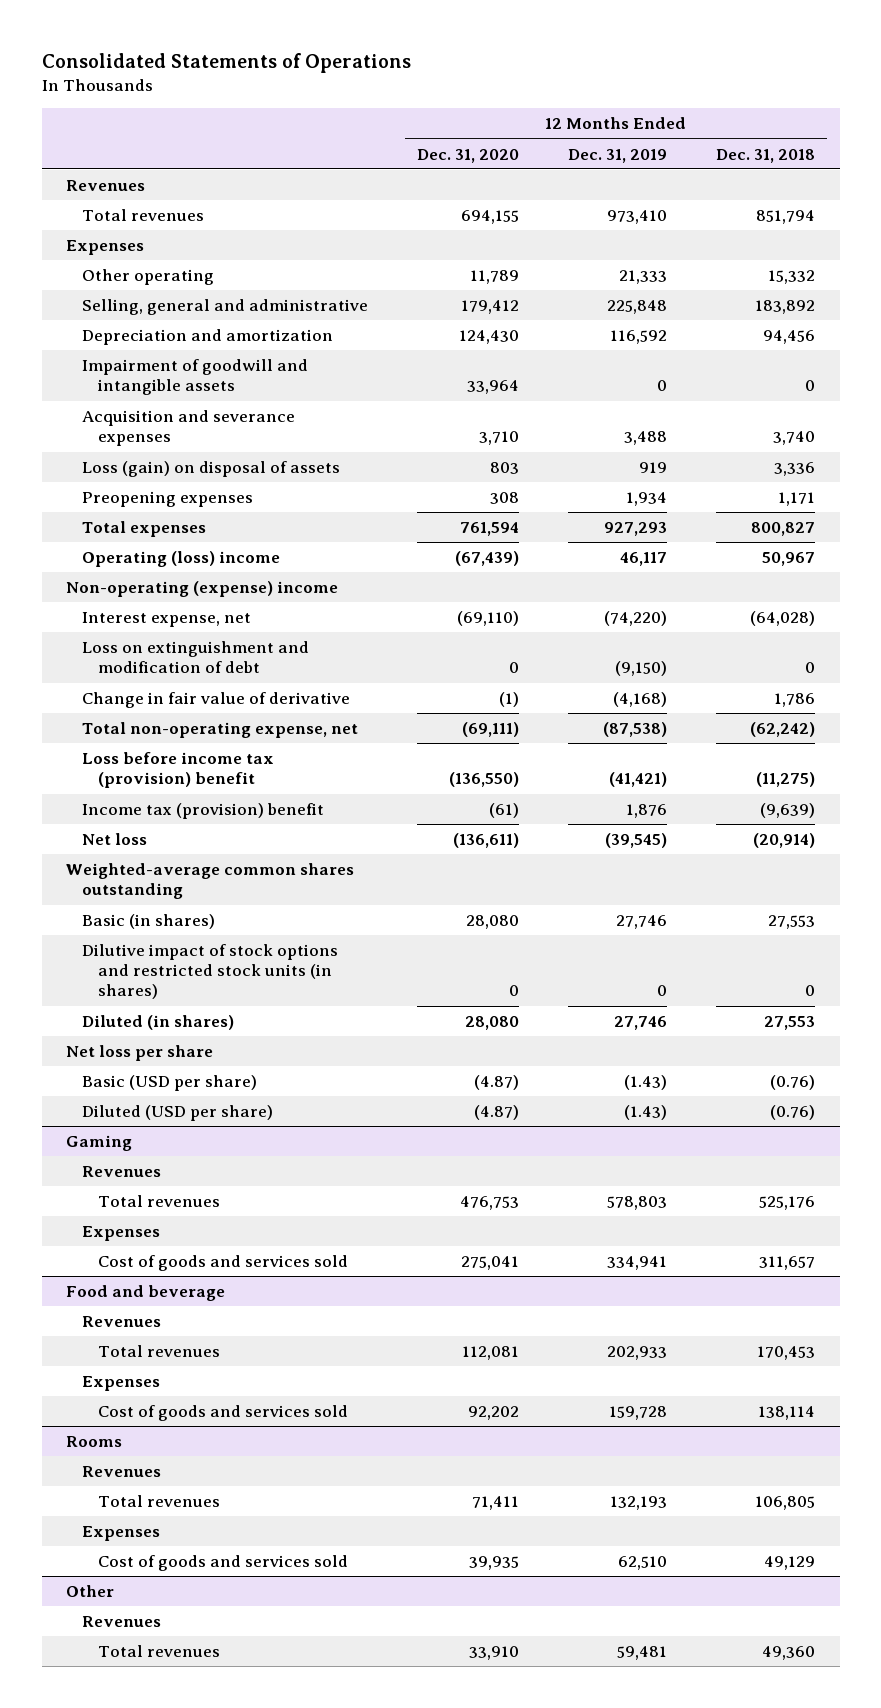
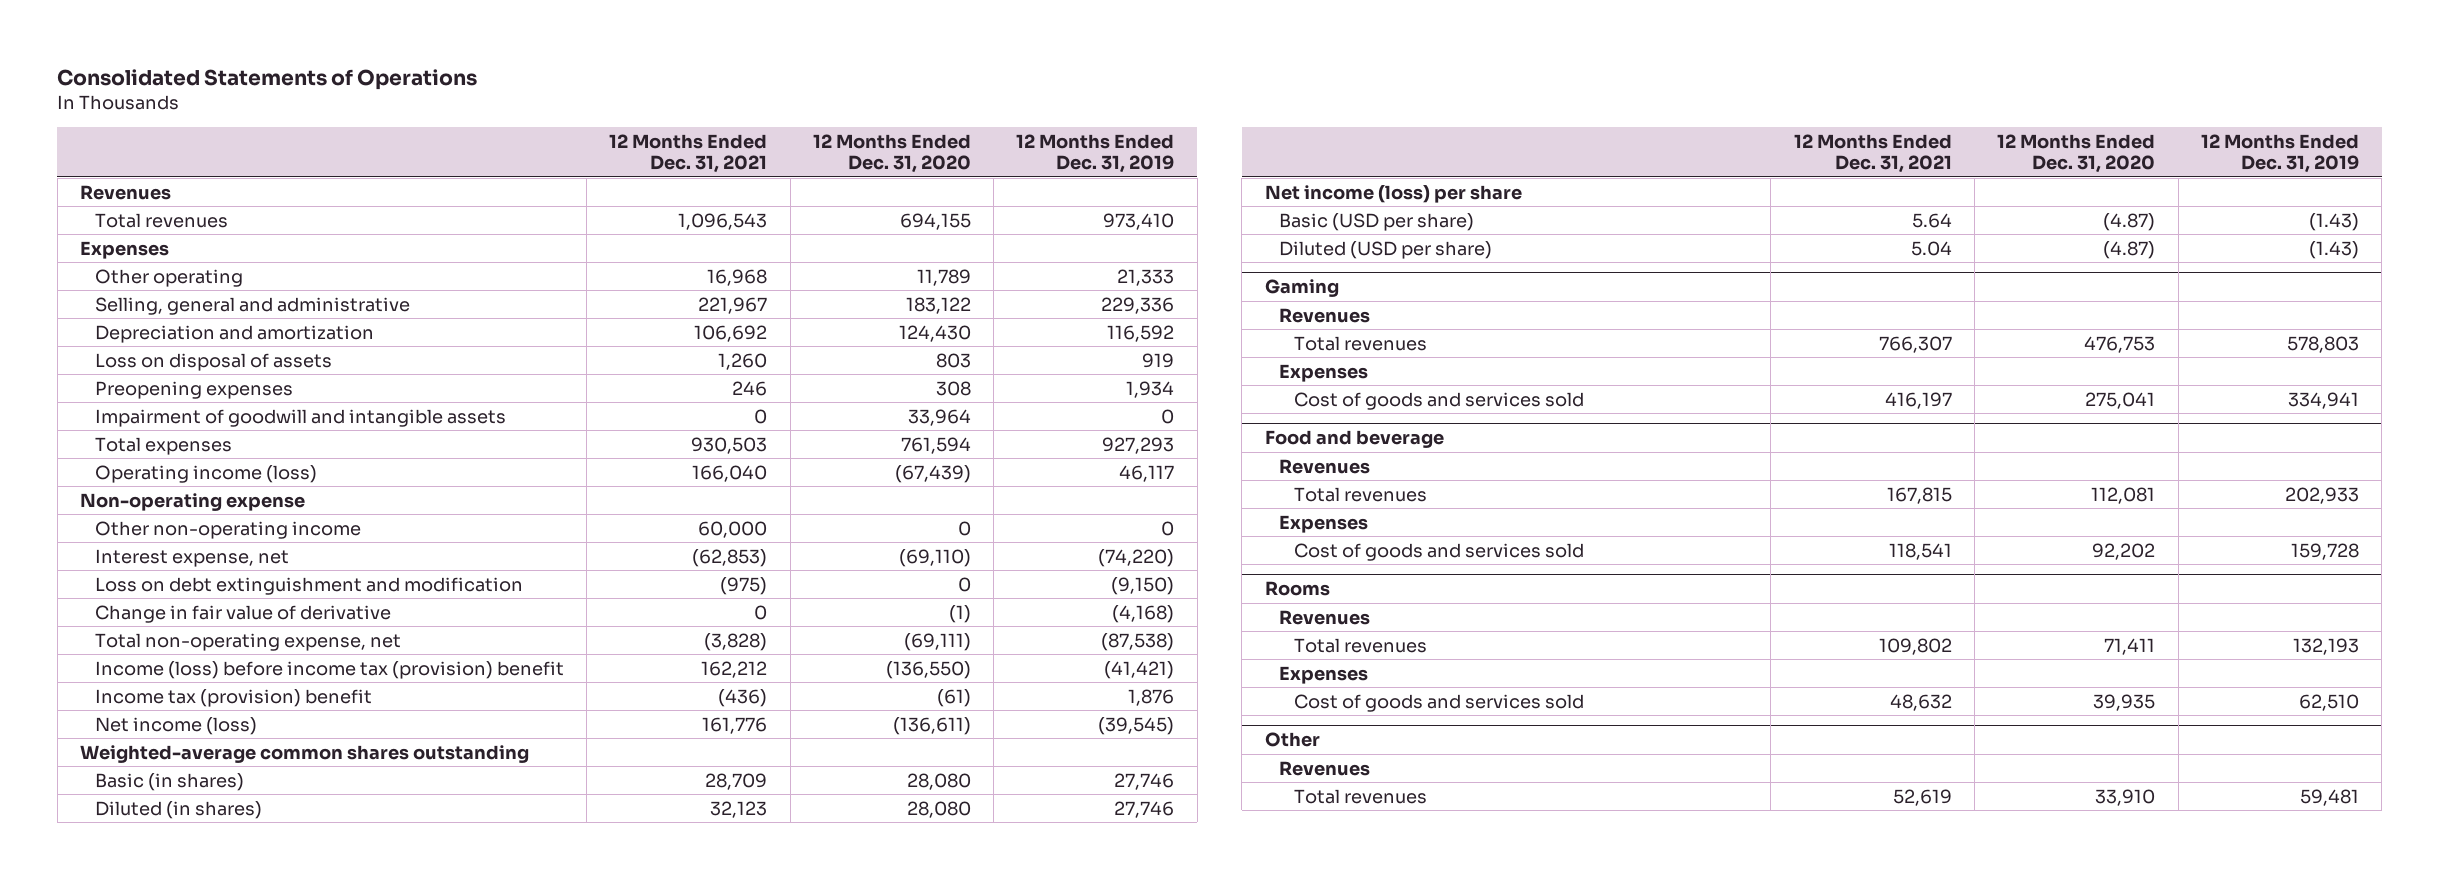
- | 12 Months Ended Dec. 31, 2020 | 12 Months Ended Dec. 31, 2019 | 12 Months Ended Dec. 31, 2018
+ | 12 Months Ended Dec. 31, 2021 | 12 Months Ended Dec. 31, 2020 | 12 Months Ended Dec. 31, 2019
- Selling, general and administrative | 179,412 | 225,848 | 183,892
+ Selling, general and administrative | 221,967 | 183,122 | 229,336
- Acquisition and severance expenses | 3,710 | 3,488 | 3,740
- Loss (gain) on disposal of assets | 803 | 919 | 3,336
+ Loss on disposal of assets | 1,260 | 803 | 919
moved down: Impairment of goodwill and intangible assets | 0 | 33,964 | 0
- Operating (loss) income | (67,439) | 46,117 | 50,967
- Non-operating (expense) income
+ Operating income (loss) | 166,040 | (67,439) | 46,117
+ Non-operating expense
+ Other non-operating income | 60,000 | 0 | 0
- Loss on extinguishment and modification of debt | 0 | (9,150) | 0
+ Loss on debt extinguishment and modification | (975) | 0 | (9,150)
- Loss before income tax (provision) benefit | (136,550) | (41,421) | (11,275)
+ Income (loss) before income tax (provision) benefit | 162,212 | (136,550) | (41,421)
- Net loss | (136,611) | (39,545) | (20,914)
+ Net income (loss) | 161,776 | (136,611) | (39,545)
- Dilutive impact of stock options and restricted stock units (in shares) | 0 | 0 | 0
- Net loss per share
+ Net income (loss) per share

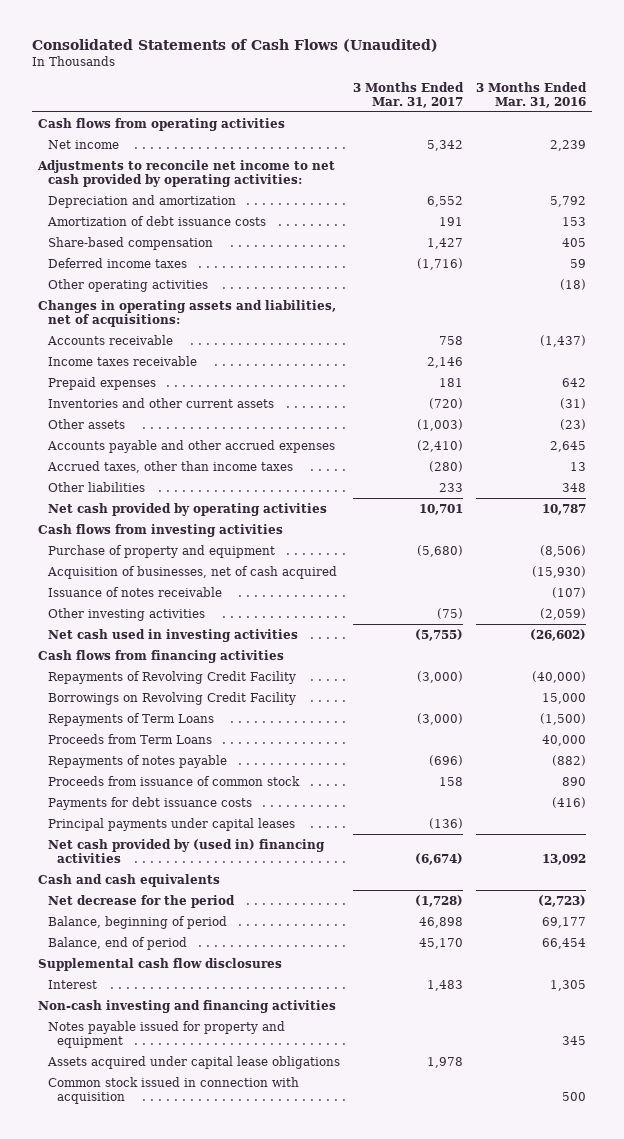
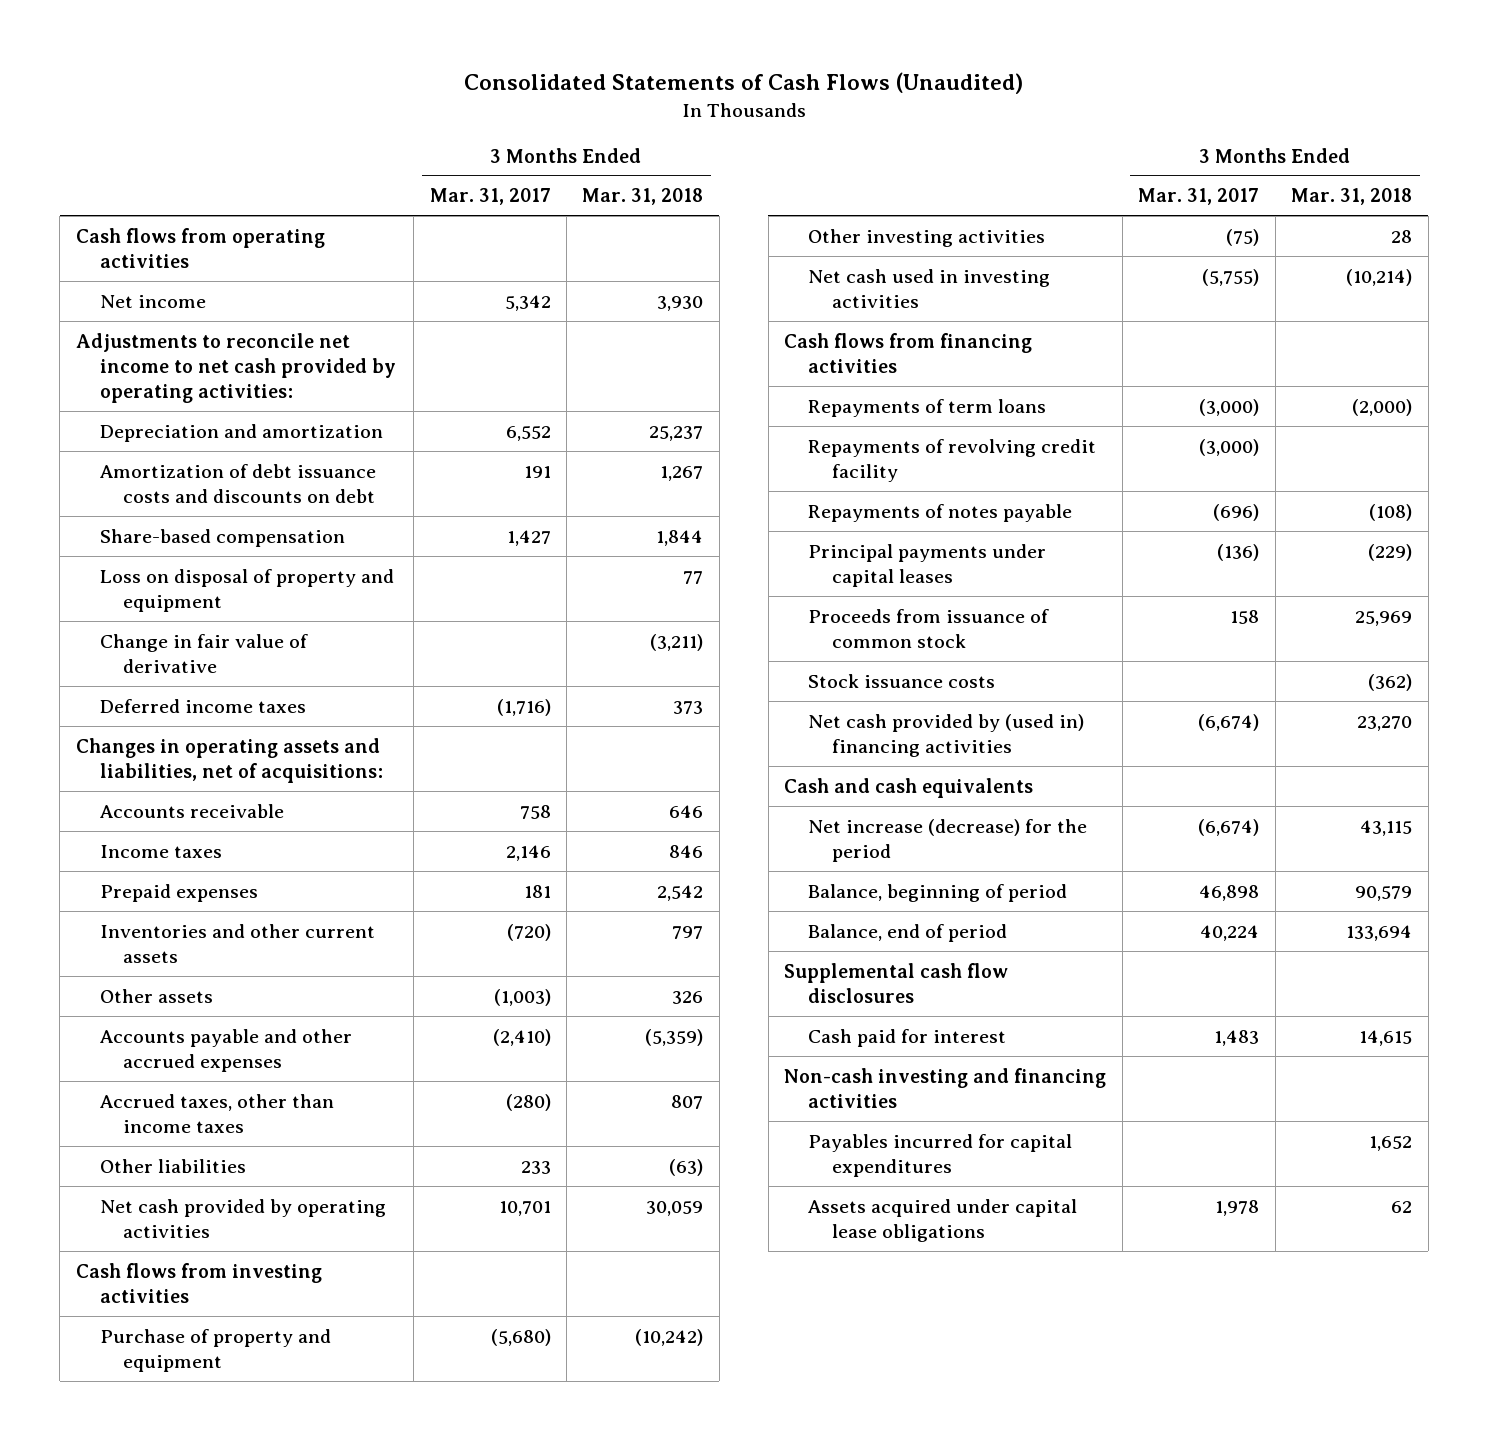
- | 3 Months Ended Mar. 31, 2017 | 3 Months Ended Mar. 31, 2016
+ | 3 Months Ended Mar. 31, 2017 | 3 Months Ended Mar. 31, 2018
- Amortization of debt issuance costs | 191 | 153
+ Amortization of debt issuance costs and discounts on debt | 191 | 1,267
+ Loss on disposal of property and equipment | | 77
+ Change in fair value of derivative | | (3,211)
- Other operating activities | | (18)
- Income taxes receivable | 2,146 |
+ Income taxes | 2,146 | 846
- Acquisition of businesses, net of cash acquired | | (15,930)
- Issuance of notes receivable | | (107)
- Repayments of Revolving Credit Facility | (3,000) | (40,000)
- Borrowings on Revolving Credit Facility | | 15,000
- Repayments of Term Loans | (3,000) | (1,500)
- Proceeds from Term Loans | | 40,000
+ Repayments of term loans | (3,000) | (2,000)
+ Repayments of revolving credit facility | (3,000) |
- Payments for debt issuance costs | | (416)
moved down: Proceeds from issuance of common stock | 158 | 25,969
+ Stock issuance costs | | (362)
- Net decrease for the period | (1,728) | (2,723)
+ Net increase (decrease) for the period | (6,674) | 43,115
- Balance, end of period | 45,170 | 66,454
+ Balance, end of period | 40,224 | 133,694
- Interest | 1,483 | 1,305
+ Cash paid for interest | 1,483 | 14,615
- Notes payable issued for property and equipment | | 345
+ Payables incurred for capital expenditures | | 1,652
- Common stock issued in connection with acquisition | | 500

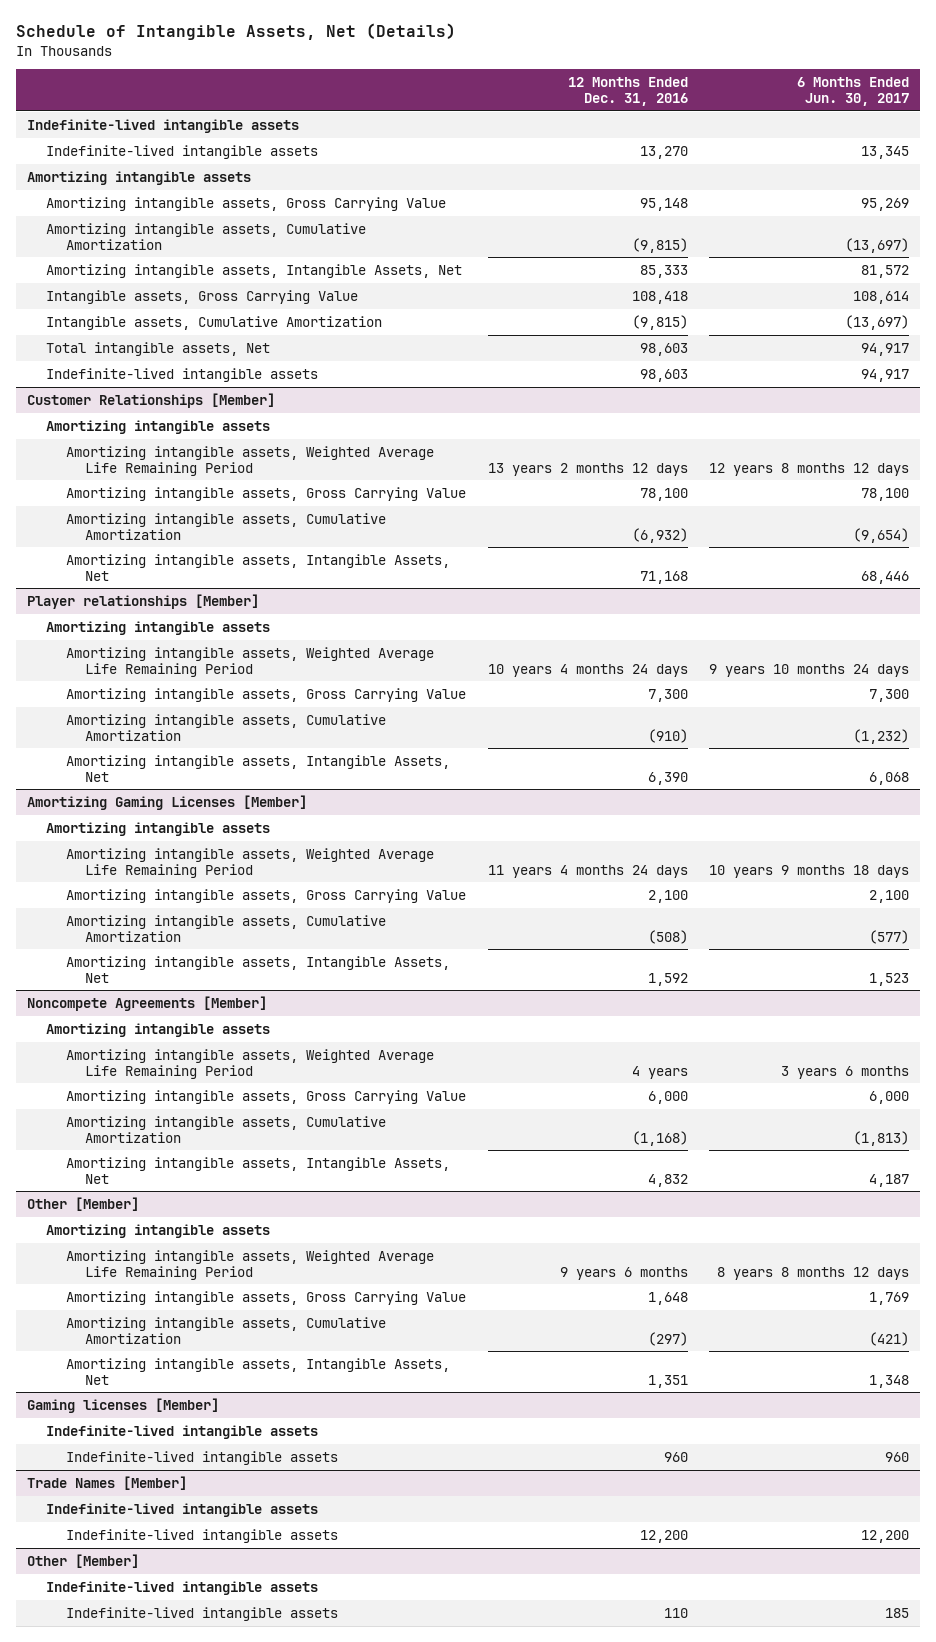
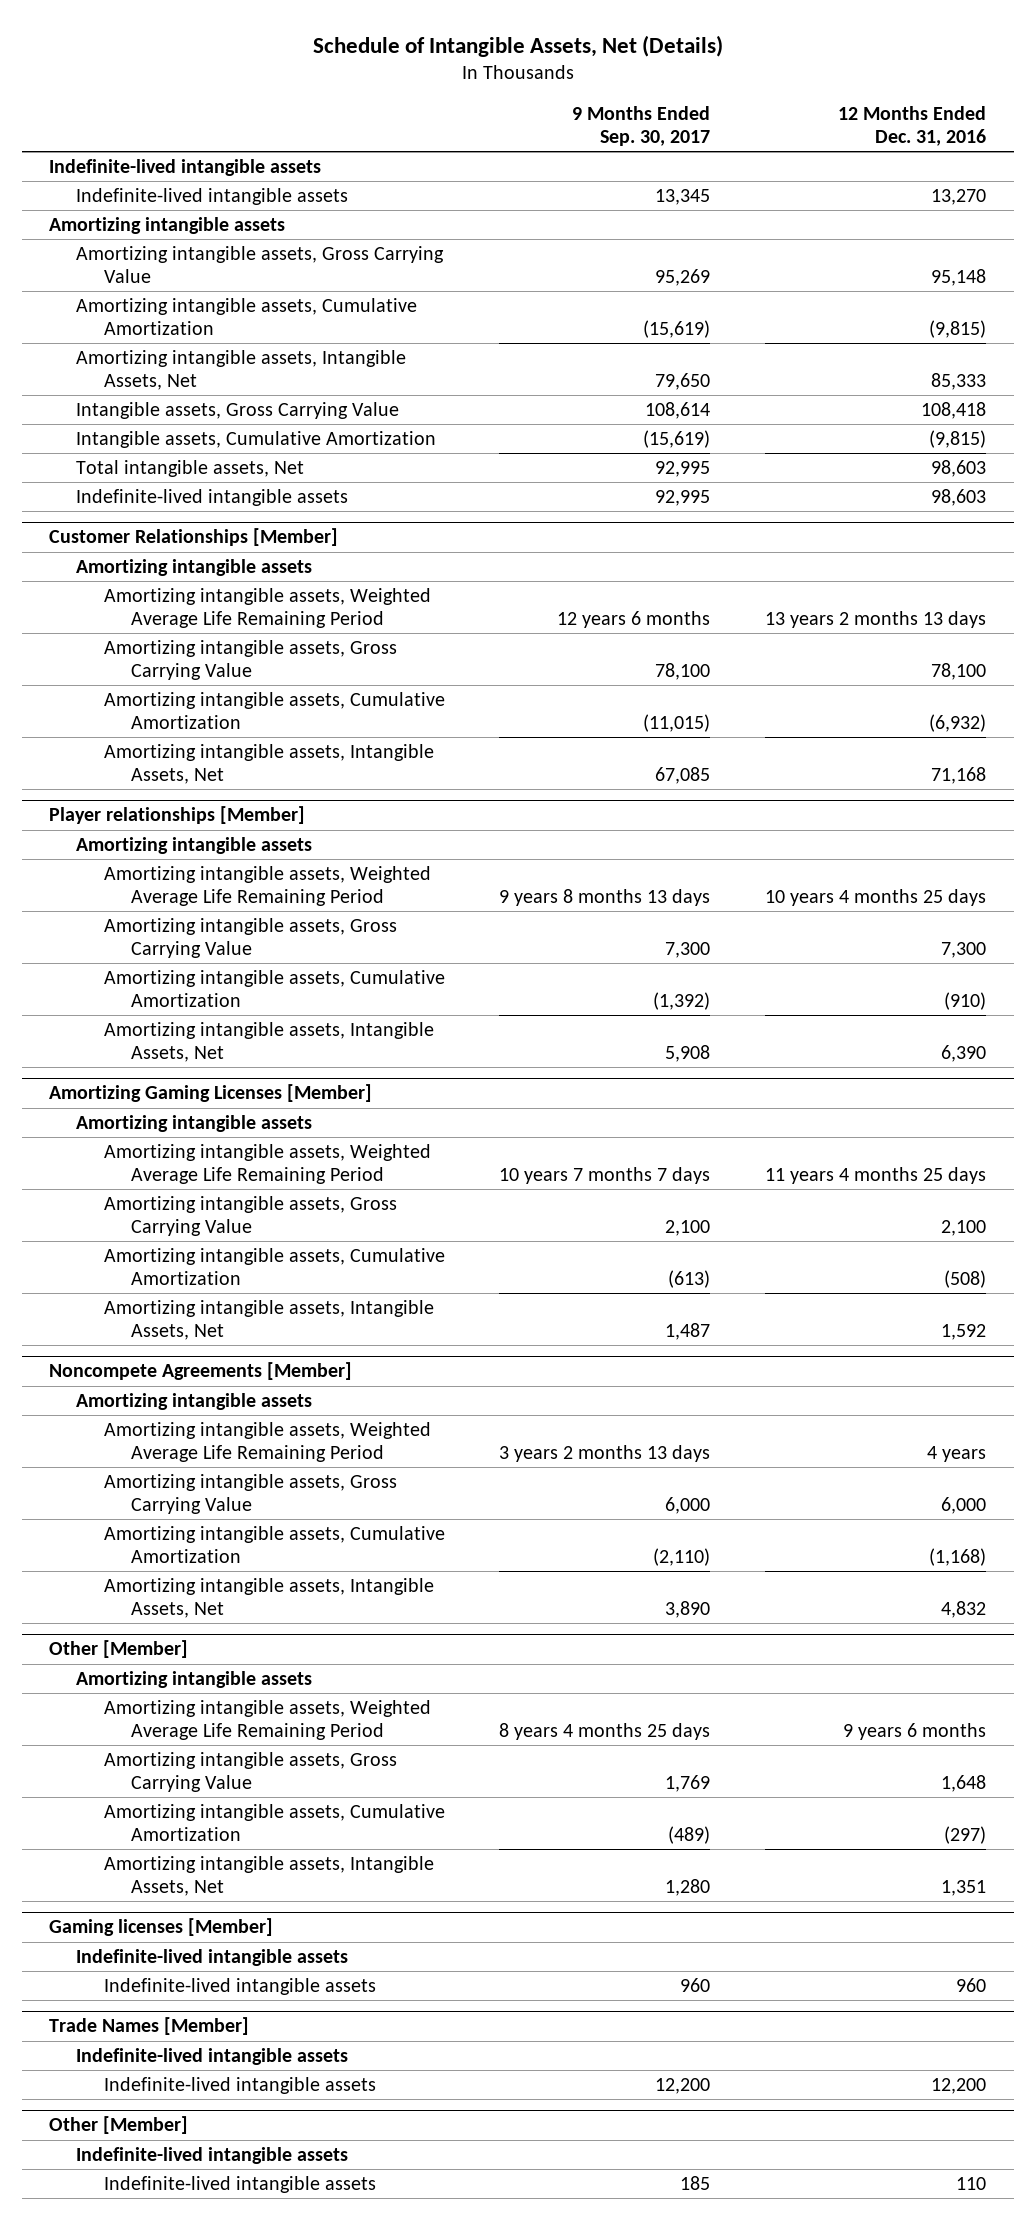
- | 12 Months Ended Dec. 31, 2016 | 6 Months Ended Jun. 30, 2017
+ | 9 Months Ended Sep. 30, 2017 | 12 Months Ended Dec. 31, 2016
@ Customer Relationships [Member]
- Amortizing intangible assets, Weighted Average Life Remaining Period | 13 years 2 months 12 days | 12 years 8 months 12 days
+ Amortizing intangible assets, Weighted Average Life Remaining Period | 12 years 6 months | 13 years 2 months 13 days
@ Player relationships [Member]
- Amortizing intangible assets, Weighted Average Life Remaining Period | 10 years 4 months 24 days | 9 years 10 months 24 days
+ Amortizing intangible assets, Weighted Average Life Remaining Period | 9 years 8 months 13 days | 10 years 4 months 25 days
@ Amortizing Gaming Licenses [Member]
- Amortizing intangible assets, Weighted Average Life Remaining Period | 11 years 4 months 24 days | 10 years 9 months 18 days
+ Amortizing intangible assets, Weighted Average Life Remaining Period | 10 years 7 months 7 days | 11 years 4 months 25 days

